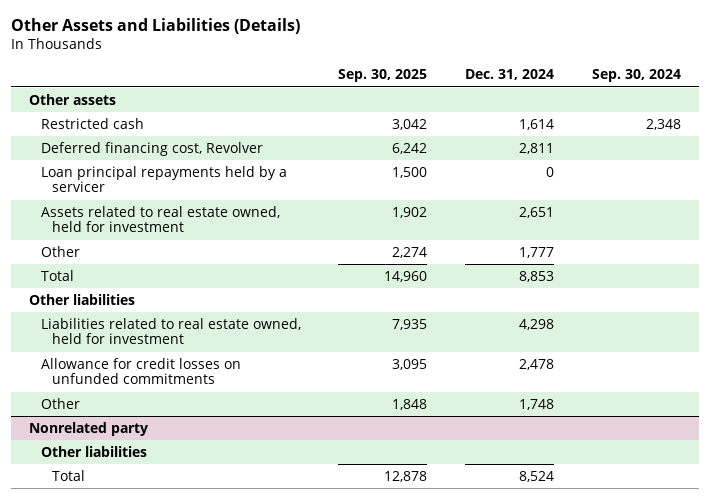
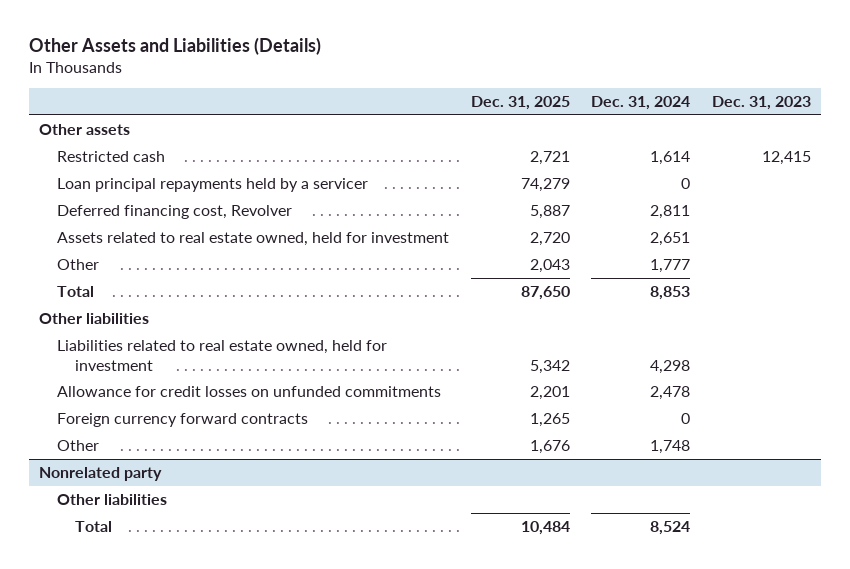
- | Sep. 30, 2025 | Dec. 31, 2024 | Sep. 30, 2024
+ | Dec. 31, 2025 | Dec. 31, 2024 | Dec. 31, 2023
moved down: Deferred financing cost, Revolver | 5,887 | 2,811 |
+ Foreign currency forward contracts | 1,265 | 0 |

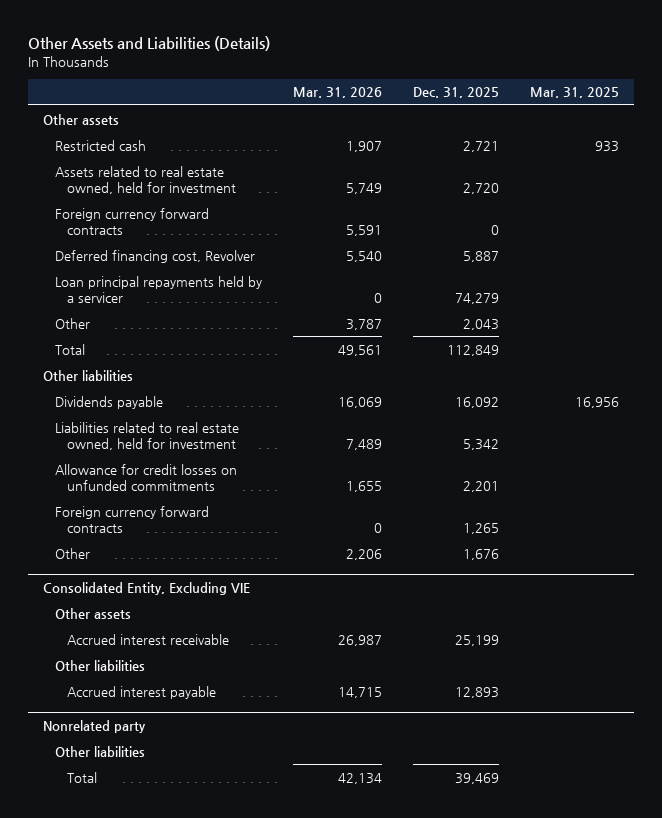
- | Dec. 31, 2025 | Dec. 31, 2024 | Dec. 31, 2023
+ | Mar. 31, 2026 | Dec. 31, 2025 | Mar. 31, 2025
+ Foreign currency forward contracts | 5,591 | 0 |
moved down: Deferred financing cost, Revolver | 5,540 | 5,887 |
moved down: Loan principal repayments held by a servicer | 0 | 74,279 |
- Total | 87,650 | 8,853 |
+ Total | 49,561 | 112,849 |
+ Dividends payable | 16,069 | 16,092 | 16,956
+ Consolidated Entity, Excluding VIE
+ Other assets
+ Accrued interest receivable | 26,987 | 25,199 |
+ Other liabilities
+ Accrued interest payable | 14,715 | 12,893 |
@ Nonrelated party
- Total | 10,484 | 8,524 |
+ Total | 42,134 | 39,469 |

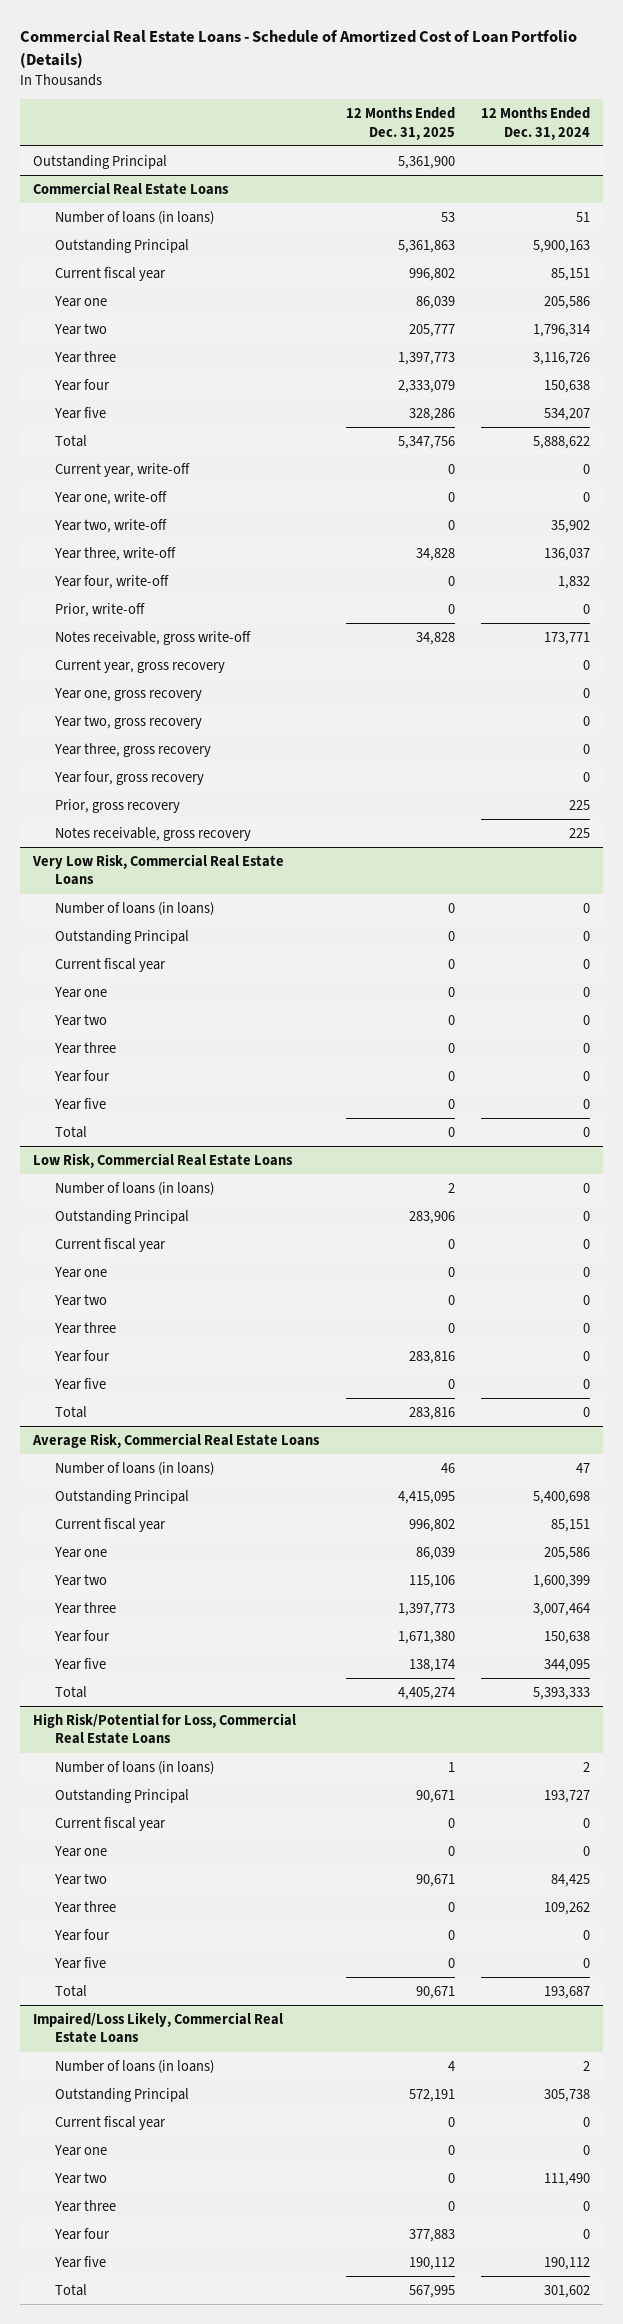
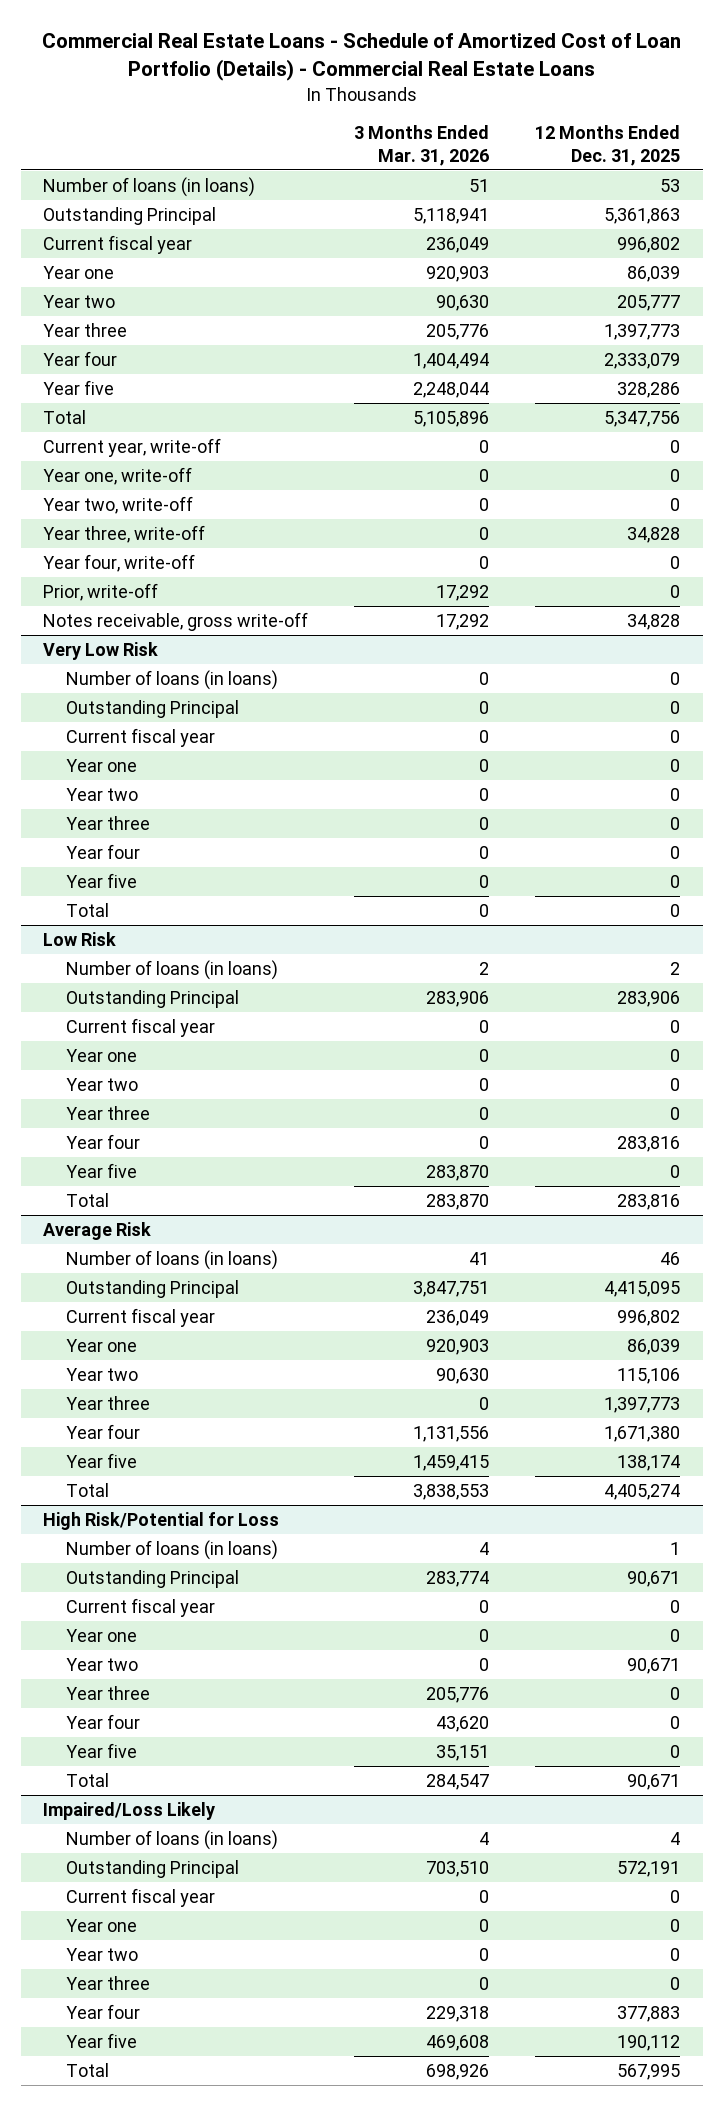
- Commercial Real Estate Loans - Schedule of Amortized Cost of Loan Portfolio (Details)
+ Commercial Real Estate Loans - Schedule of Amortized Cost of Loan Portfolio (Details) - Commercial Real Estate Loans
- | 12 Months Ended Dec. 31, 2025 | 12 Months Ended Dec. 31, 2024
+ | 3 Months Ended Mar. 31, 2026 | 12 Months Ended Dec. 31, 2025
- Outstanding Principal | 5,361,900 |
- Commercial Real Estate Loans
- Current year, gross recovery | | 0
- Year one, gross recovery | | 0
- Year two, gross recovery | | 0
- Year three, gross recovery | | 0
- Year four, gross recovery | | 0
- Prior, gross recovery | | 225
- Notes receivable, gross recovery | | 225
- Very Low Risk, Commercial Real Estate Loans
+ Very Low Risk
- Low Risk, Commercial Real Estate Loans
+ Low Risk
- Average Risk, Commercial Real Estate Loans
+ Average Risk
- High Risk/Potential for Loss, Commercial Real Estate Loans
+ High Risk/Potential for Loss
- Impaired/Loss Likely, Commercial Real Estate Loans
+ Impaired/Loss Likely

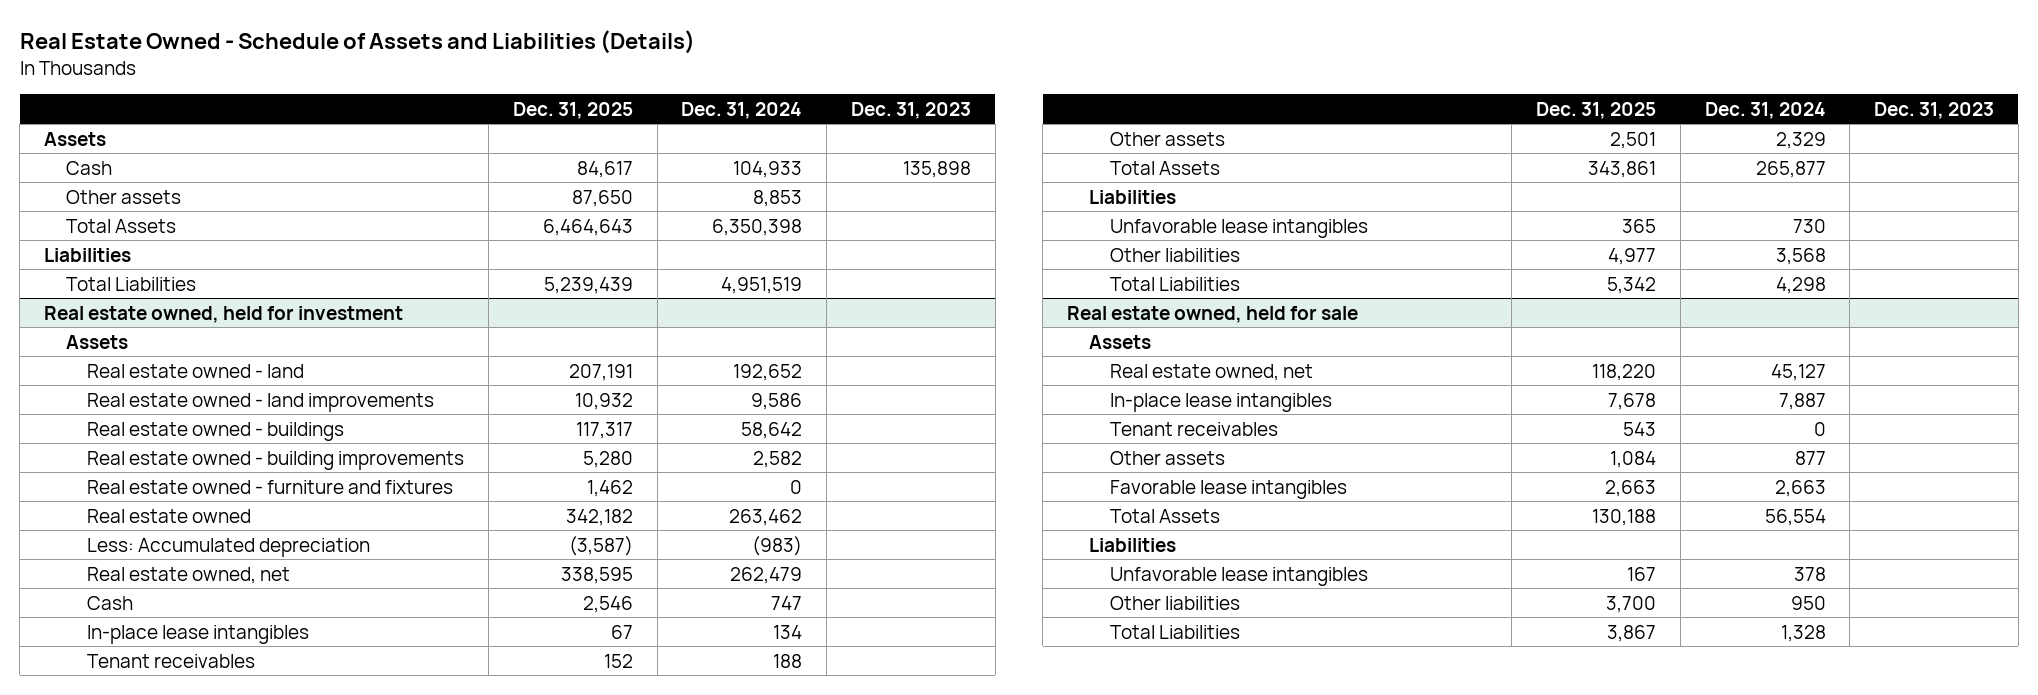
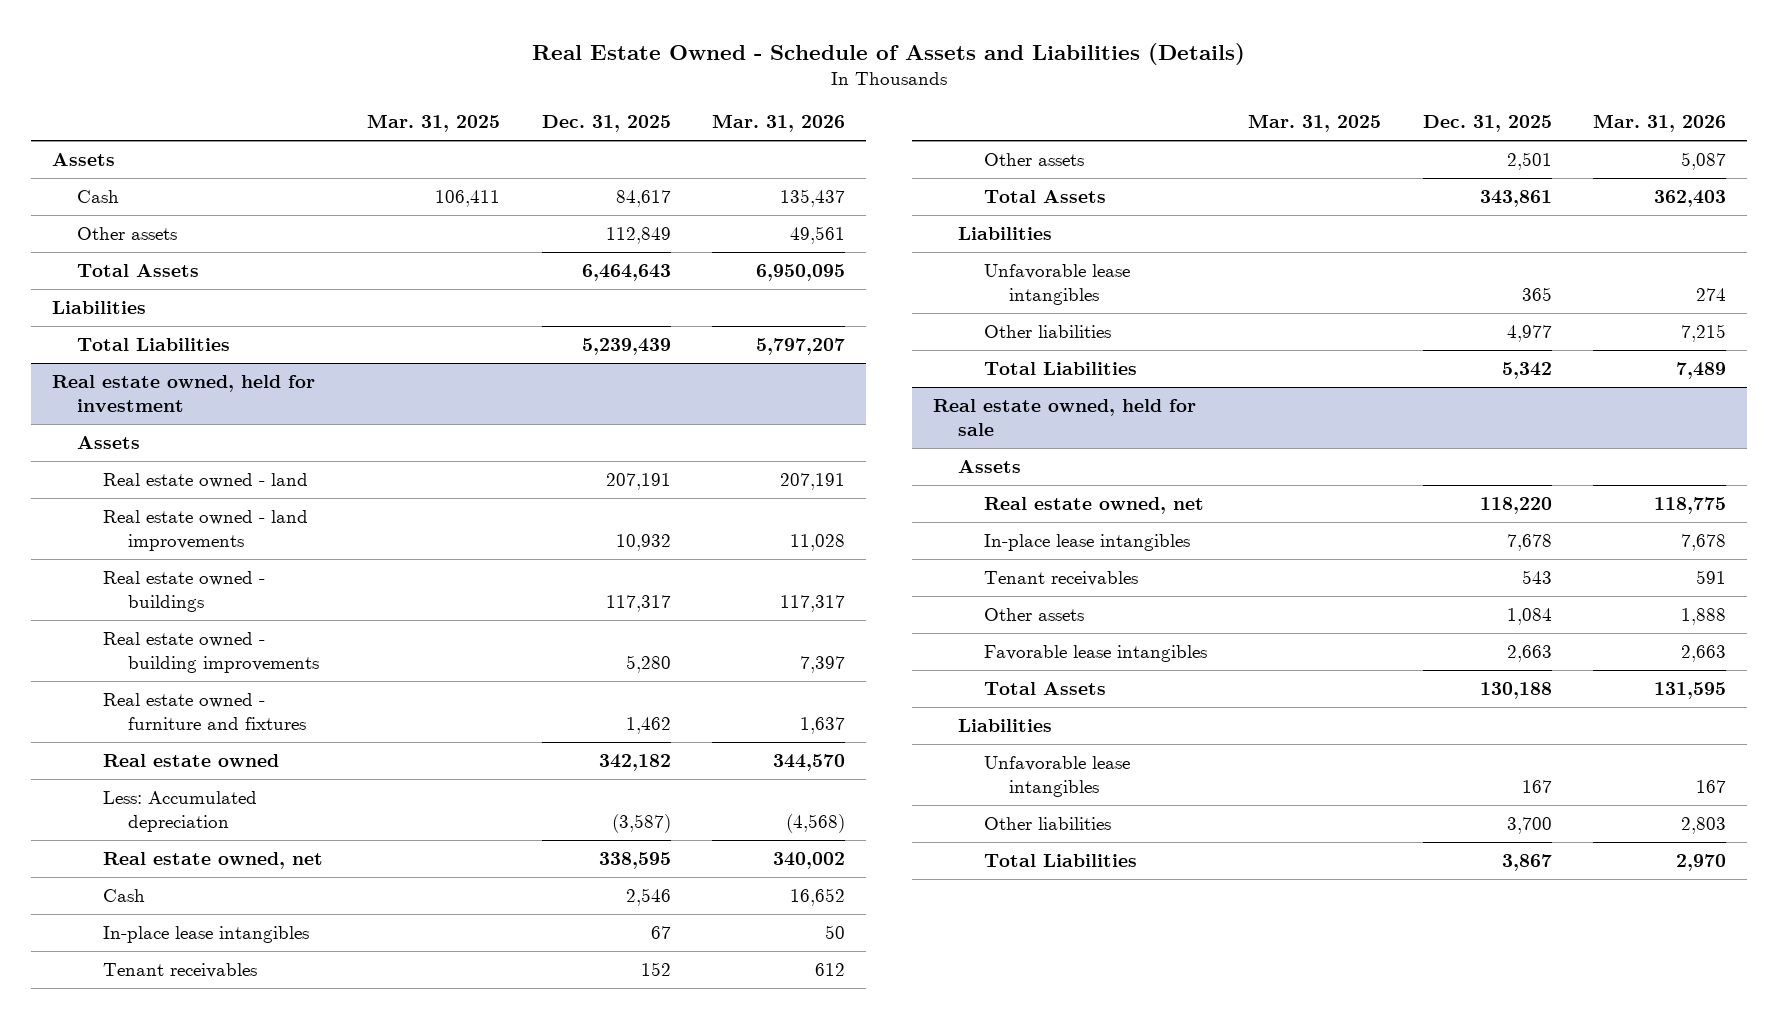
- | Dec. 31, 2025 | Dec. 31, 2024 | Dec. 31, 2023
+ | Mar. 31, 2025 | Dec. 31, 2025 | Mar. 31, 2026
- Other assets | 87,650 | 8,853 |
+ Other assets | | 112,849 | 49,561

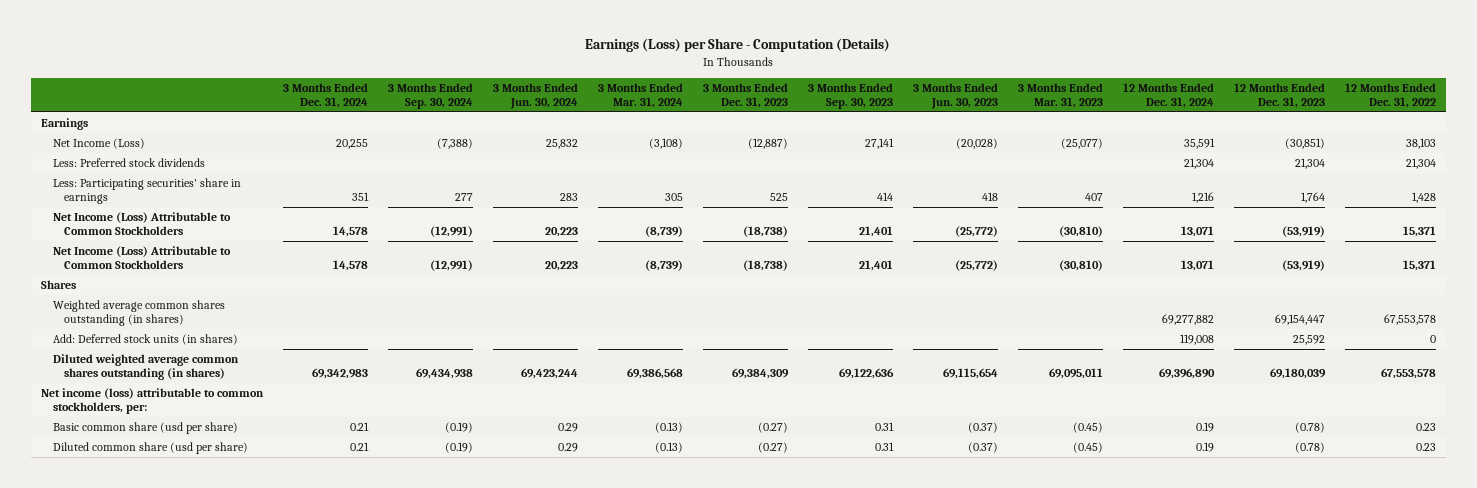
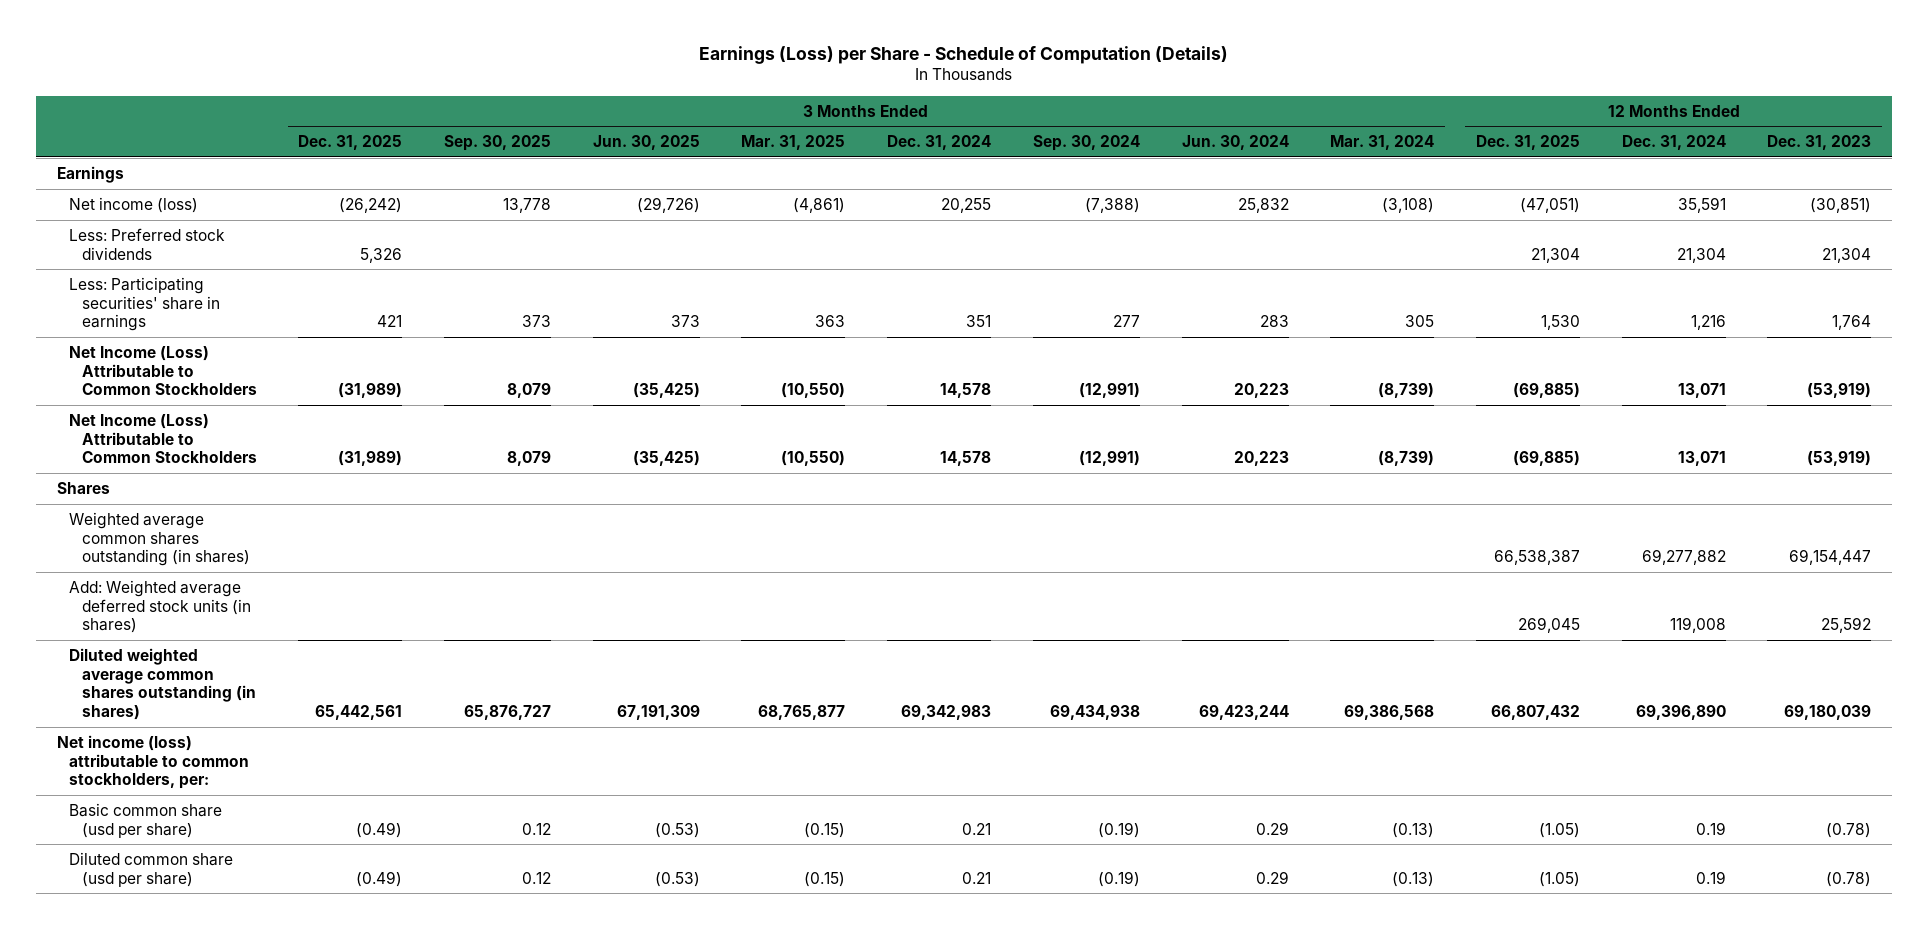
- Earnings (Loss) per Share - Computation (Details)
+ Earnings (Loss) per Share - Schedule of Computation (Details)
- | 3 Months Ended Dec. 31, 2024 | 3 Months Ended Sep. 30, 2024 | 3 Months Ended Jun. 30, 2024 | 3 Months Ended Mar. 31, 2024 | 3 Months Ended Dec. 31, 2023 | 3 Months Ended Sep. 30, 2023 | 3 Months Ended Jun. 30, 2023 | 3 Months Ended Mar. 31, 2023 | 12 Months Ended Dec. 31, 2024 | 12 Months Ended Dec. 31, 2023 | 12 Months Ended Dec. 31, 2022
+ | 3 Months Ended Dec. 31, 2025 | 3 Months Ended Sep. 30, 2025 | 3 Months Ended Jun. 30, 2025 | 3 Months Ended Mar. 31, 2025 | 3 Months Ended Dec. 31, 2024 | 3 Months Ended Sep. 30, 2024 | 3 Months Ended Jun. 30, 2024 | 3 Months Ended Mar. 31, 2024 | 12 Months Ended Dec. 31, 2025 | 12 Months Ended Dec. 31, 2024 | 12 Months Ended Dec. 31, 2023
- Net Income (Loss) | 20,255 | (7,388) | 25,832 | (3,108) | (12,887) | 27,141 | (20,028) | (25,077) | 35,591 | (30,851) | 38,103
+ Net income (loss) | (26,242) | 13,778 | (29,726) | (4,861) | 20,255 | (7,388) | 25,832 | (3,108) | (47,051) | 35,591 | (30,851)
- Add: Deferred stock units (in shares) | | | | | | | | | 119,008 | 25,592 | 0
+ Add: Weighted average deferred stock units (in shares) | | | | | | | | | 269,045 | 119,008 | 25,592

